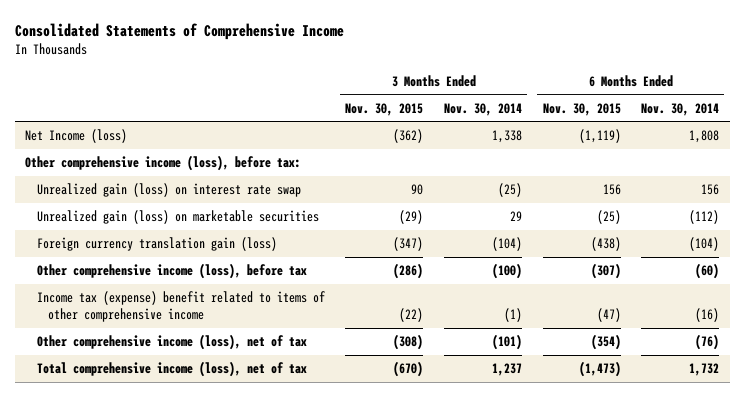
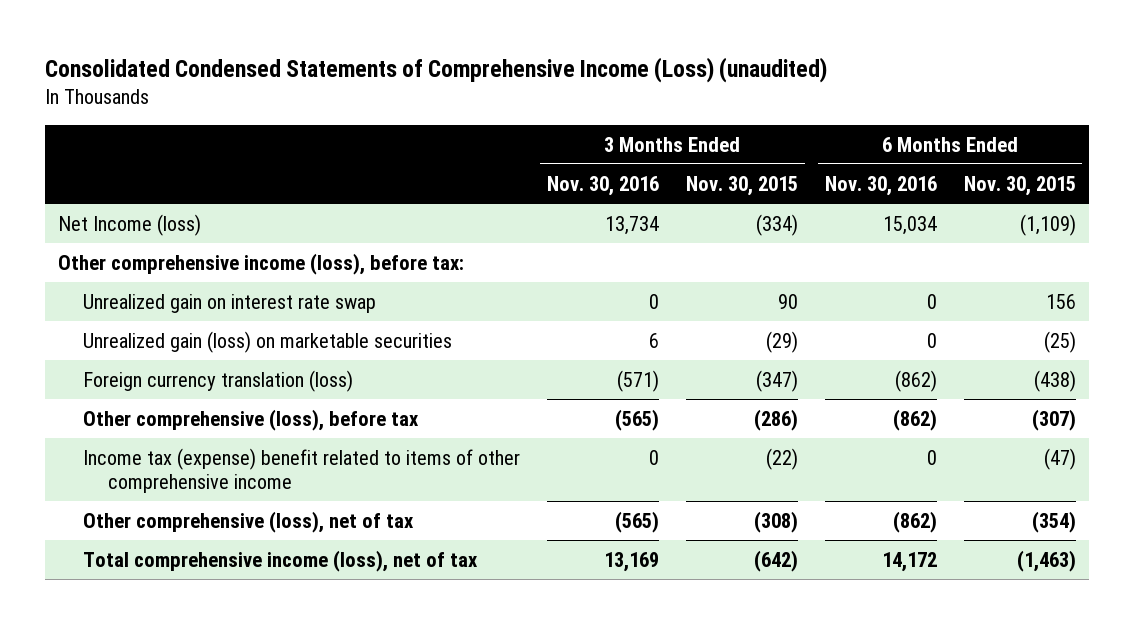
- Consolidated Statements of Comprehensive Income
+ Consolidated Condensed Statements of Comprehensive Income (Loss) (unaudited)
- | 3 Months Ended Nov. 30, 2015 | 3 Months Ended Nov. 30, 2014 | 6 Months Ended Nov. 30, 2015 | 6 Months Ended Nov. 30, 2014
+ | 3 Months Ended Nov. 30, 2016 | 3 Months Ended Nov. 30, 2015 | 6 Months Ended Nov. 30, 2016 | 6 Months Ended Nov. 30, 2015
- Net Income (loss) | (362) | 1,338 | (1,119) | 1,808
+ Net Income (loss) | 13,734 | (334) | 15,034 | (1,109)
- Unrealized gain (loss) on interest rate swap | 90 | (25) | 156 | 156
+ Unrealized gain on interest rate swap | 0 | 90 | 0 | 156
- Foreign currency translation gain (loss) | (347) | (104) | (438) | (104)
- Other comprehensive income (loss), before tax | (286) | (100) | (307) | (60)
+ Foreign currency translation (loss) | (571) | (347) | (862) | (438)
+ Other comprehensive (loss), before tax | (565) | (286) | (862) | (307)
- Other comprehensive income (loss), net of tax | (308) | (101) | (354) | (76)
- Total comprehensive income (loss), net of tax | (670) | 1,237 | (1,473) | 1,732
+ Other comprehensive (loss), net of tax | (565) | (308) | (862) | (354)
+ Total comprehensive income (loss), net of tax | 13,169 | (642) | 14,172 | (1,463)

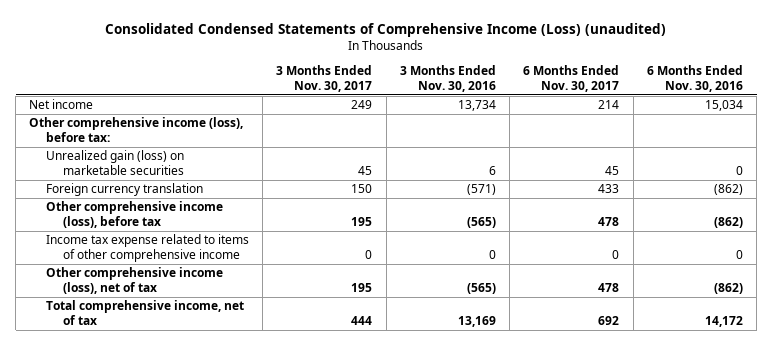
- | 3 Months Ended Nov. 30, 2016 | 3 Months Ended Nov. 30, 2015 | 6 Months Ended Nov. 30, 2016 | 6 Months Ended Nov. 30, 2015
+ | 3 Months Ended Nov. 30, 2017 | 3 Months Ended Nov. 30, 2016 | 6 Months Ended Nov. 30, 2017 | 6 Months Ended Nov. 30, 2016
- Net Income (loss) | 13,734 | (334) | 15,034 | (1,109)
+ Net income | 249 | 13,734 | 214 | 15,034
- Unrealized gain on interest rate swap | 0 | 90 | 0 | 156
- Foreign currency translation (loss) | (571) | (347) | (862) | (438)
- Other comprehensive (loss), before tax | (565) | (286) | (862) | (307)
- Income tax (expense) benefit related to items of other comprehensive income | 0 | (22) | 0 | (47)
- Other comprehensive (loss), net of tax | (565) | (308) | (862) | (354)
- Total comprehensive income (loss), net of tax | 13,169 | (642) | 14,172 | (1,463)
+ Foreign currency translation | 150 | (571) | 433 | (862)
+ Other comprehensive income (loss), before tax | 195 | (565) | 478 | (862)
+ Income tax expense related to items of other comprehensive income | 0 | 0 | 0 | 0
+ Other comprehensive income (loss), net of tax | 195 | (565) | 478 | (862)
+ Total comprehensive income, net of tax | 444 | 13,169 | 692 | 14,172

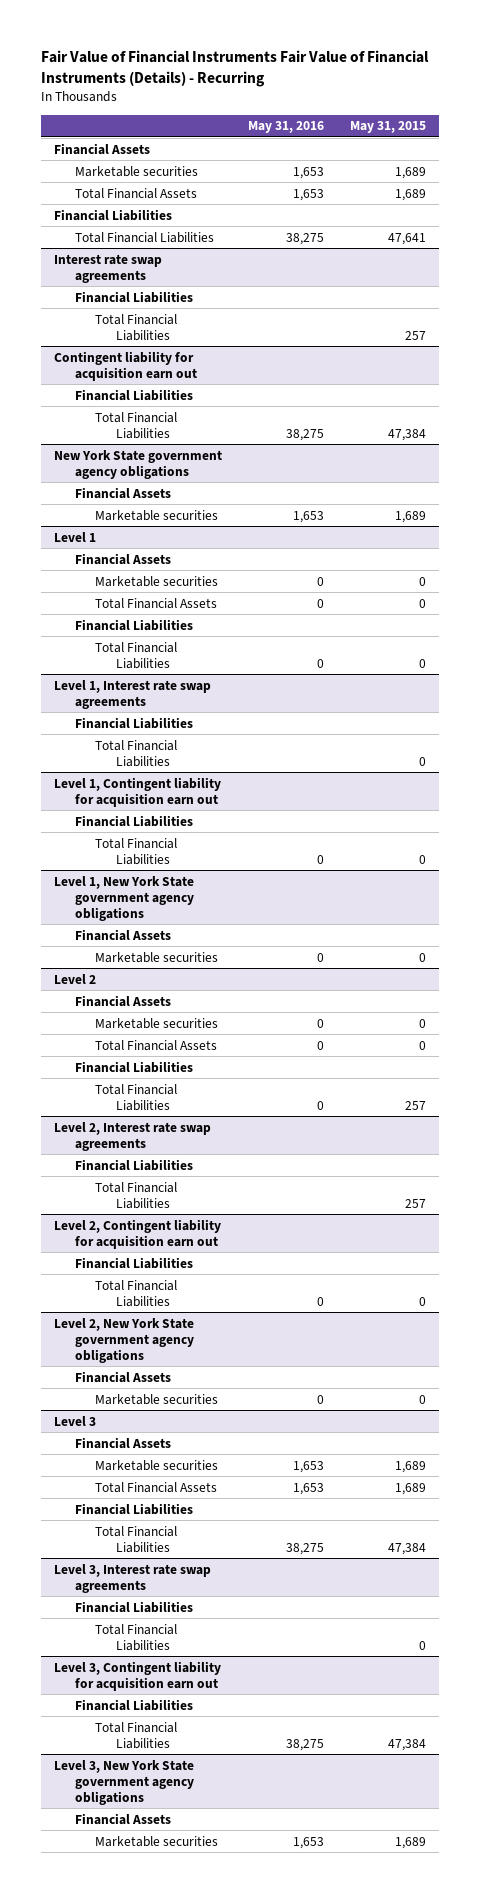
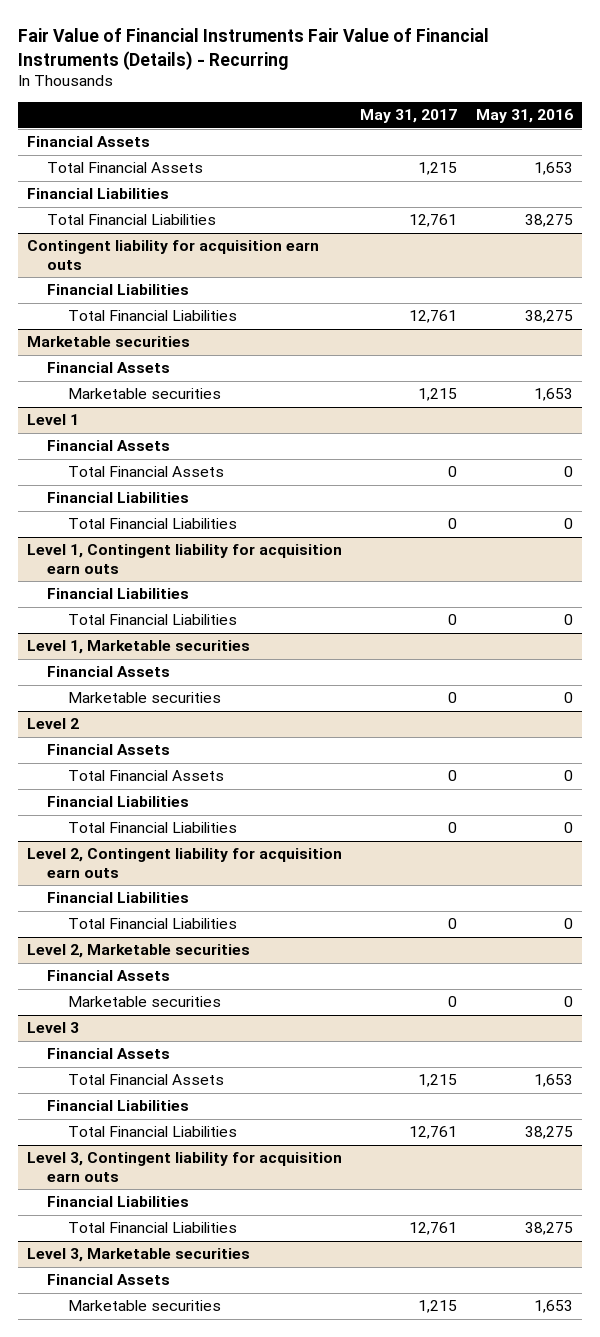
- | May 31, 2016 | May 31, 2015
+ | May 31, 2017 | May 31, 2016
- Marketable securities | 1,653 | 1,689
- Interest rate swap agreements
- Financial Liabilities
- Total Financial Liabilities | | 257
- Contingent liability for acquisition earn out
+ Contingent liability for acquisition earn outs
- New York State government agency obligations
+ Marketable securities
@ Level 1
- Marketable securities | 0 | 0
- Level 1, Interest rate swap agreements
- Financial Liabilities
- Total Financial Liabilities | | 0
- Level 1, Contingent liability for acquisition earn out
+ Level 1, Contingent liability for acquisition earn outs
- Level 1, New York State government agency obligations
+ Level 1, Marketable securities
@ Level 2
- Marketable securities | 0 | 0
- Level 2, Interest rate swap agreements
- Financial Liabilities
- Total Financial Liabilities | | 257
- Level 2, Contingent liability for acquisition earn out
+ Level 2, Contingent liability for acquisition earn outs
- Level 2, New York State government agency obligations
+ Level 2, Marketable securities
@ Level 3
- Marketable securities | 1,653 | 1,689
- Level 3, Interest rate swap agreements
- Financial Liabilities
- Total Financial Liabilities | | 0
- Level 3, Contingent liability for acquisition earn out
+ Level 3, Contingent liability for acquisition earn outs
- Level 3, New York State government agency obligations
+ Level 3, Marketable securities

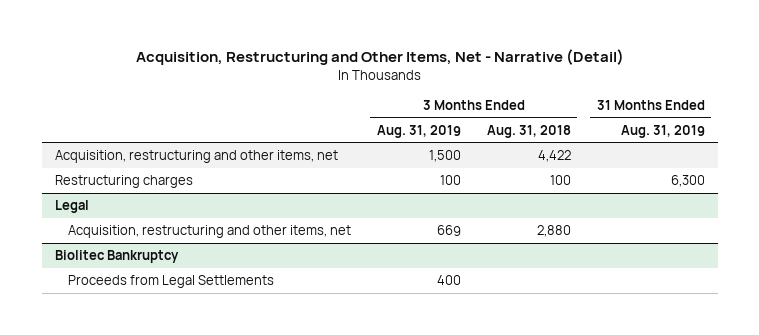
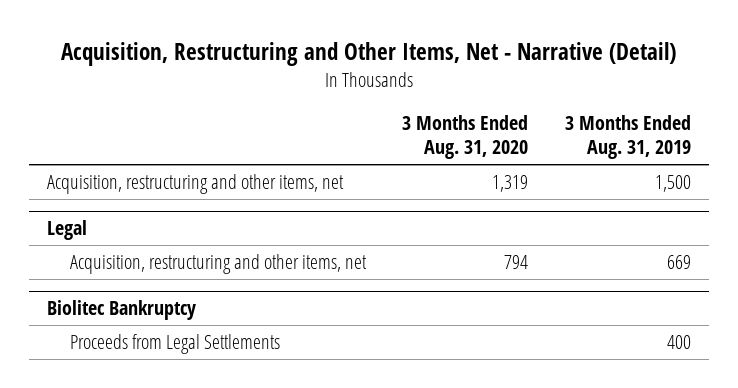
- | 3 Months Ended Aug. 31, 2019 | 3 Months Ended Aug. 31, 2018 | 31 Months Ended Aug. 31, 2019
+ | 3 Months Ended Aug. 31, 2020 | 3 Months Ended Aug. 31, 2019
- Restructuring charges | 100 | 100 | 6,300

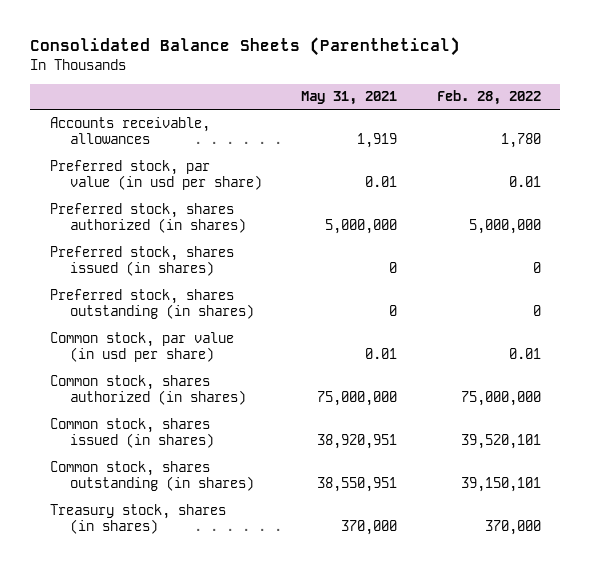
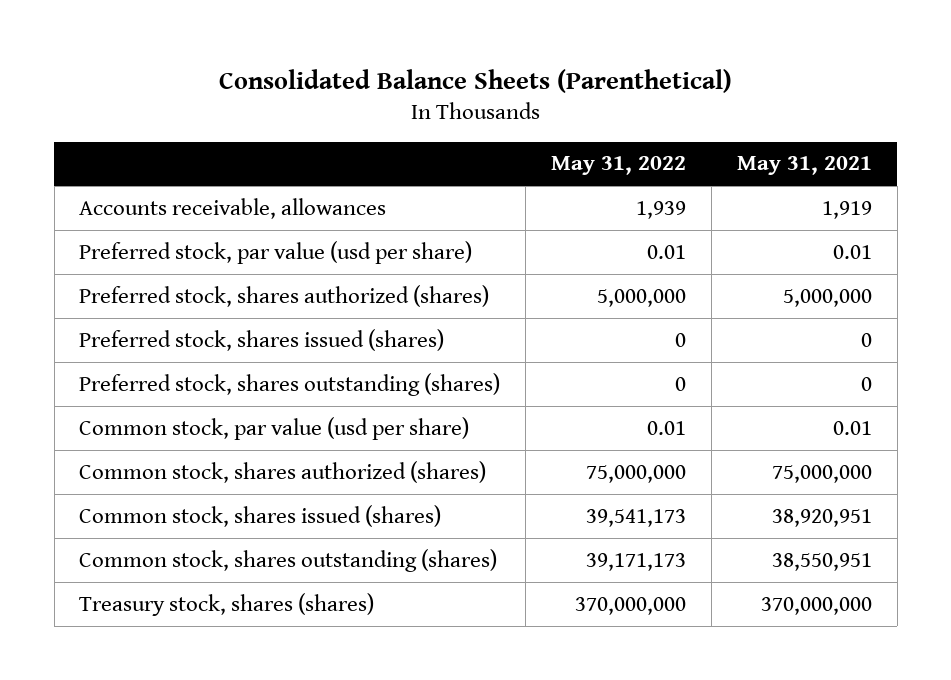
- | May 31, 2021 | Feb. 28, 2022
+ | May 31, 2022 | May 31, 2021
- Preferred stock, par value (in usd per share) | 0.01 | 0.01
- Preferred stock, shares authorized (in shares) | 5,000,000 | 5,000,000
- Preferred stock, shares issued (in shares) | 0 | 0
- Preferred stock, shares outstanding (in shares) | 0 | 0
- Common stock, par value (in usd per share) | 0.01 | 0.01
- Common stock, shares authorized (in shares) | 75,000,000 | 75,000,000
- Common stock, shares issued (in shares) | 38,920,951 | 39,520,101
- Common stock, shares outstanding (in shares) | 38,550,951 | 39,150,101
- Treasury stock, shares (in shares) | 370,000 | 370,000
+ Preferred stock, par value (usd per share) | 0.01 | 0.01
+ Preferred stock, shares authorized (shares) | 5,000,000 | 5,000,000
+ Preferred stock, shares issued (shares) | 0 | 0
+ Preferred stock, shares outstanding (shares) | 0 | 0
+ Common stock, par value (usd per share) | 0.01 | 0.01
+ Common stock, shares authorized (shares) | 75,000,000 | 75,000,000
+ Common stock, shares issued (shares) | 39,541,173 | 38,920,951
+ Common stock, shares outstanding (shares) | 39,171,173 | 38,550,951
+ Treasury stock, shares (shares) | 370,000,000 | 370,000,000

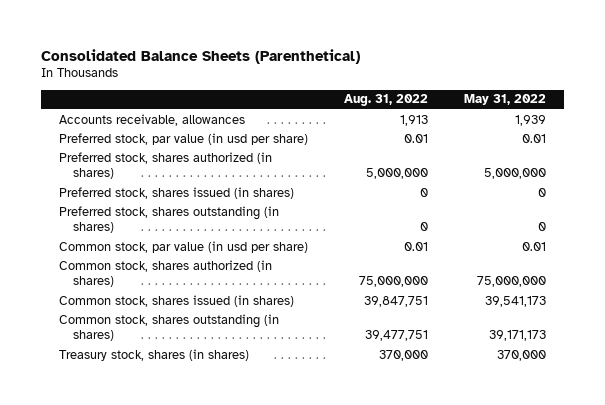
- | May 31, 2022 | May 31, 2021
+ | Aug. 31, 2022 | May 31, 2022
- Preferred stock, par value (usd per share) | 0.01 | 0.01
- Preferred stock, shares authorized (shares) | 5,000,000 | 5,000,000
- Preferred stock, shares issued (shares) | 0 | 0
- Preferred stock, shares outstanding (shares) | 0 | 0
- Common stock, par value (usd per share) | 0.01 | 0.01
- Common stock, shares authorized (shares) | 75,000,000 | 75,000,000
- Common stock, shares issued (shares) | 39,541,173 | 38,920,951
- Common stock, shares outstanding (shares) | 39,171,173 | 38,550,951
- Treasury stock, shares (shares) | 370,000,000 | 370,000,000
+ Preferred stock, par value (in usd per share) | 0.01 | 0.01
+ Preferred stock, shares authorized (in shares) | 5,000,000 | 5,000,000
+ Preferred stock, shares issued (in shares) | 0 | 0
+ Preferred stock, shares outstanding (in shares) | 0 | 0
+ Common stock, par value (in usd per share) | 0.01 | 0.01
+ Common stock, shares authorized (in shares) | 75,000,000 | 75,000,000
+ Common stock, shares issued (in shares) | 39,847,751 | 39,541,173
+ Common stock, shares outstanding (in shares) | 39,477,751 | 39,171,173
+ Treasury stock, shares (in shares) | 370,000 | 370,000

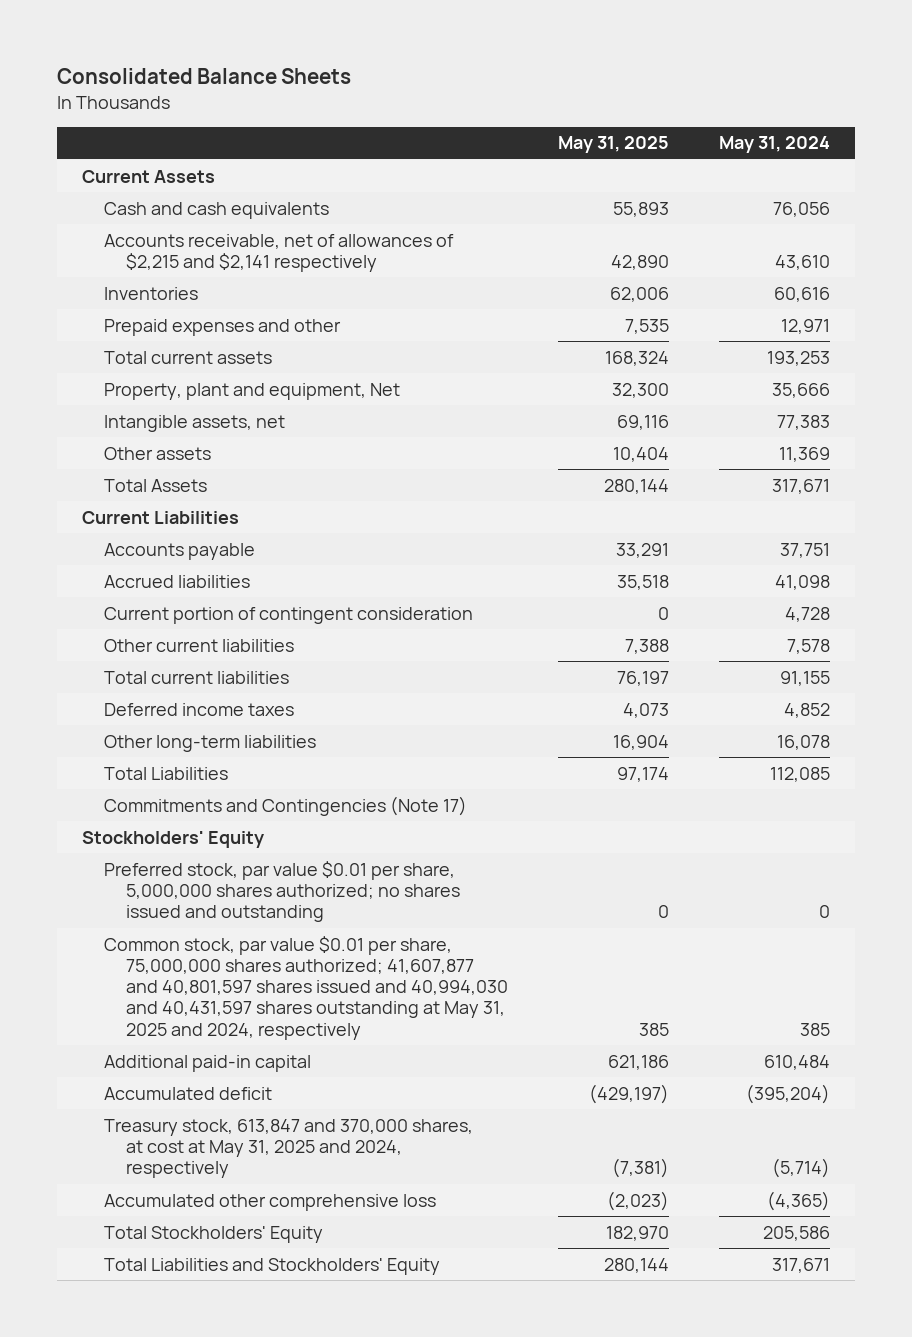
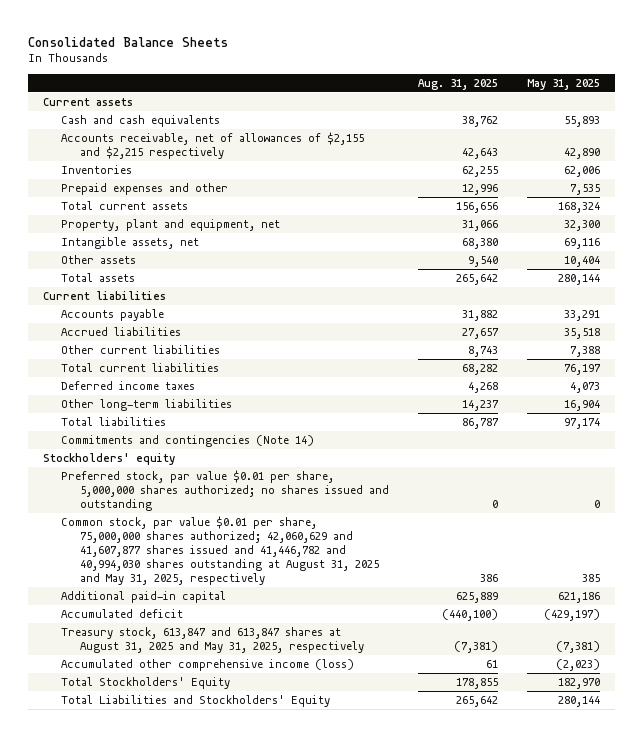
- | May 31, 2025 | May 31, 2024
+ | Aug. 31, 2025 | May 31, 2025
- Current Assets
+ Current assets
- Accounts receivable, net of allowances of $2,215 and $2,141 respectively | 42,890 | 43,610
+ Accounts receivable, net of allowances of $2,155 and $2,215 respectively | 42,643 | 42,890
- Property, plant and equipment, Net | 32,300 | 35,666
+ Property, plant and equipment, net | 31,066 | 32,300
- Total Assets | 280,144 | 317,671
- Current Liabilities
+ Total assets | 265,642 | 280,144
+ Current liabilities
- Current portion of contingent consideration | 0 | 4,728
- Total Liabilities | 97,174 | 112,085
- Commitments and Contingencies (Note 17)
- Stockholders' Equity
+ Total liabilities | 86,787 | 97,174
+ Commitments and contingencies (Note 14)
+ Stockholders' equity
- Common stock, par value $0.01 per share, 75,000,000 shares authorized; 41,607,877 and 40,801,597 shares issued and 40,994,030 and 40,431,597 shares outstanding at May 31, 2025 and 2024, respectively | 385 | 385
+ Common stock, par value $0.01 per share, 75,000,000 shares authorized; 42,060,629 and 41,607,877 shares issued and 41,446,782 and 40,994,030 shares outstanding at August 31, 2025 and May 31, 2025, respectively | 386 | 385
- Treasury stock, 613,847 and 370,000 shares, at cost at May 31, 2025 and 2024, respectively | (7,381) | (5,714)
- Accumulated other comprehensive loss | (2,023) | (4,365)
+ Treasury stock, 613,847 and 613,847 shares at August 31, 2025 and May 31, 2025, respectively | (7,381) | (7,381)
+ Accumulated other comprehensive income (loss) | 61 | (2,023)

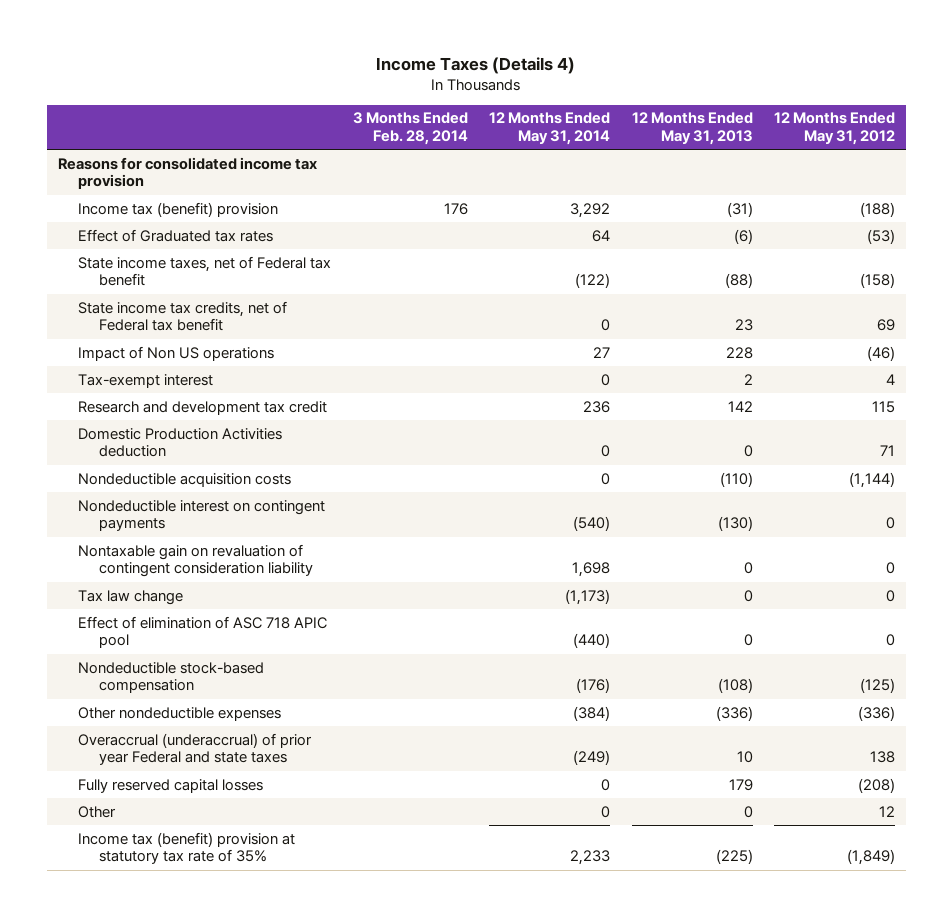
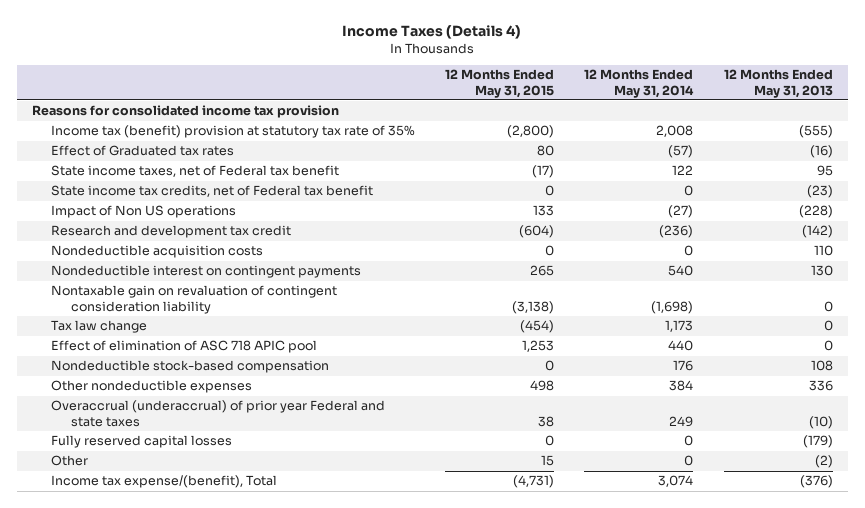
- | 3 Months Ended Feb. 28, 2014 | 12 Months Ended May 31, 2014 | 12 Months Ended May 31, 2013 | 12 Months Ended May 31, 2012
+ | 12 Months Ended May 31, 2015 | 12 Months Ended May 31, 2014 | 12 Months Ended May 31, 2013
- Income tax (benefit) provision | 176 | 3,292 | (31) | (188)
- Effect of Graduated tax rates | | 64 | (6) | (53)
- State income taxes, net of Federal tax benefit | | (122) | (88) | (158)
- State income tax credits, net of Federal tax benefit | | 0 | 23 | 69
- Impact of Non US operations | | 27 | 228 | (46)
- Tax-exempt interest | | 0 | 2 | 4
- Research and development tax credit | | 236 | 142 | 115
- Domestic Production Activities deduction | | 0 | 0 | 71
- Nondeductible acquisition costs | | 0 | (110) | (1,144)
- Nondeductible interest on contingent payments | | (540) | (130) | 0
- Nontaxable gain on revaluation of contingent consideration liability | | 1,698 | 0 | 0
- Tax law change | | (1,173) | 0 | 0
- Effect of elimination of ASC 718 APIC pool | | (440) | 0 | 0
- Nondeductible stock-based compensation | | (176) | (108) | (125)
- Other nondeductible expenses | | (384) | (336) | (336)
- Overaccrual (underaccrual) of prior year Federal and state taxes | | (249) | 10 | 138
- Fully reserved capital losses | | 0 | 179 | (208)
- Other | | 0 | 0 | 12
- Income tax (benefit) provision at statutory tax rate of 35% | | 2,233 | (225) | (1,849)
+ Income tax (benefit) provision at statutory tax rate of 35% | (2,800) | 2,008 | (555)
+ Effect of Graduated tax rates | 80 | (57) | (16)
+ State income taxes, net of Federal tax benefit | (17) | 122 | 95
+ State income tax credits, net of Federal tax benefit | 0 | 0 | (23)
+ Impact of Non US operations | 133 | (27) | (228)
+ Research and development tax credit | (604) | (236) | (142)
+ Nondeductible acquisition costs | 0 | 0 | 110
+ Nondeductible interest on contingent payments | 265 | 540 | 130
+ Nontaxable gain on revaluation of contingent consideration liability | (3,138) | (1,698) | 0
+ Tax law change | (454) | 1,173 | 0
+ Effect of elimination of ASC 718 APIC pool | 1,253 | 440 | 0
+ Nondeductible stock-based compensation | 0 | 176 | 108
+ Other nondeductible expenses | 498 | 384 | 336
+ Overaccrual (underaccrual) of prior year Federal and state taxes | 38 | 249 | (10)
+ Fully reserved capital losses | 0 | 0 | (179)
+ Other | 15 | 0 | (2)
+ Income tax expense/(benefit), Total | (4,731) | 3,074 | (376)

